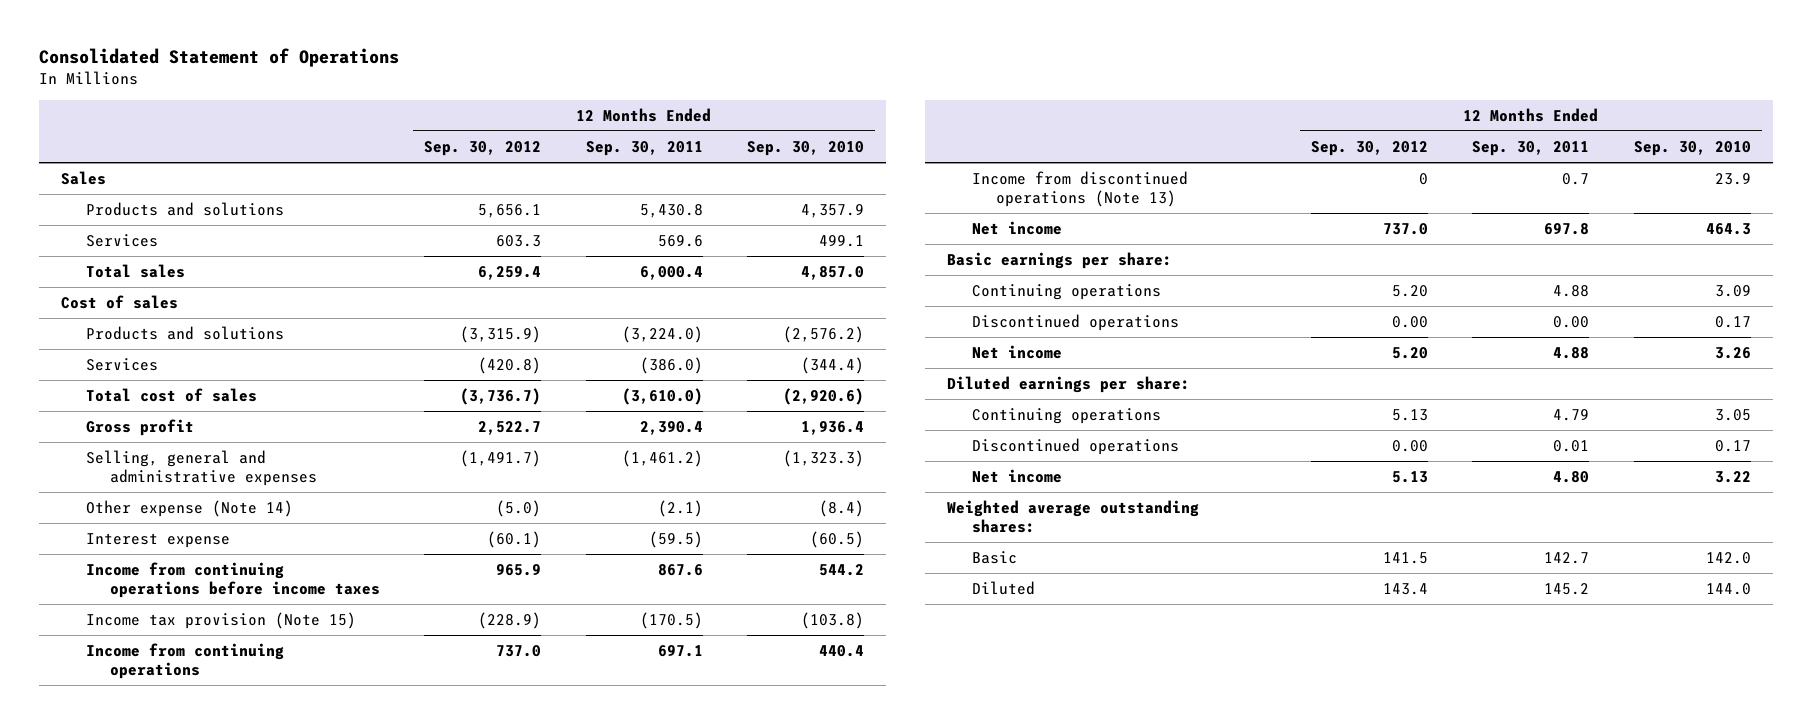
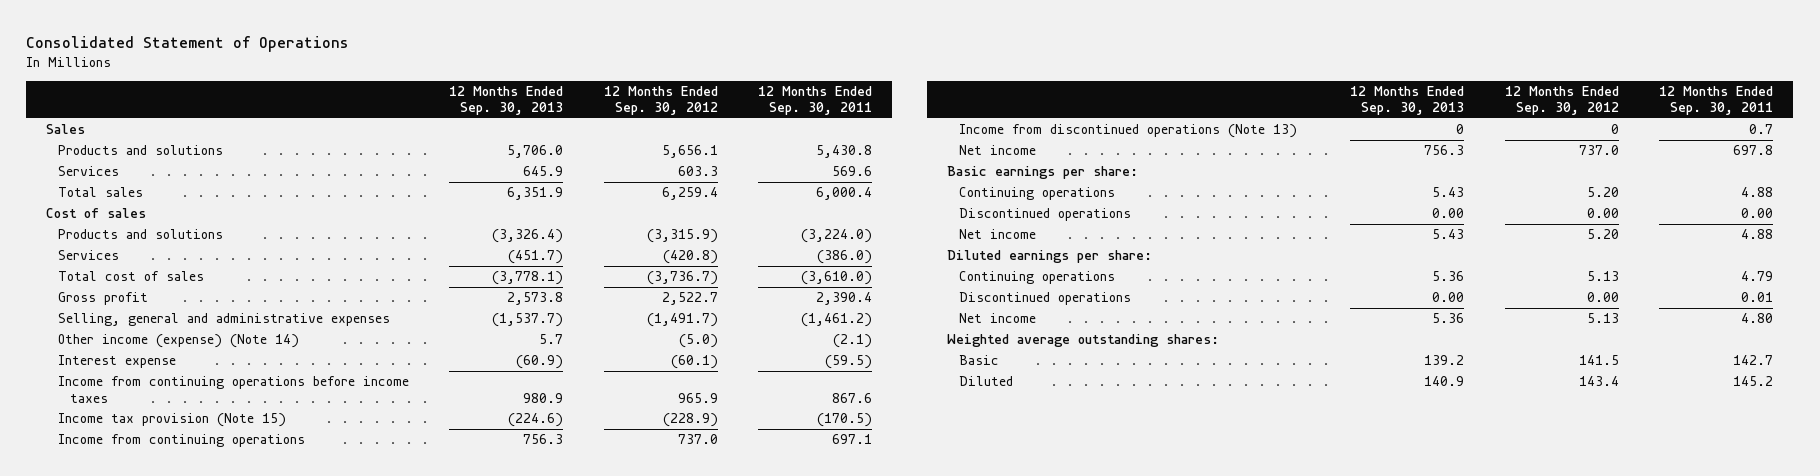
- | 12 Months Ended Sep. 30, 2012 | 12 Months Ended Sep. 30, 2011 | 12 Months Ended Sep. 30, 2010
+ | 12 Months Ended Sep. 30, 2013 | 12 Months Ended Sep. 30, 2012 | 12 Months Ended Sep. 30, 2011
- Other expense (Note 14) | (5.0) | (2.1) | (8.4)
+ Other income (expense) (Note 14) | 5.7 | (5.0) | (2.1)

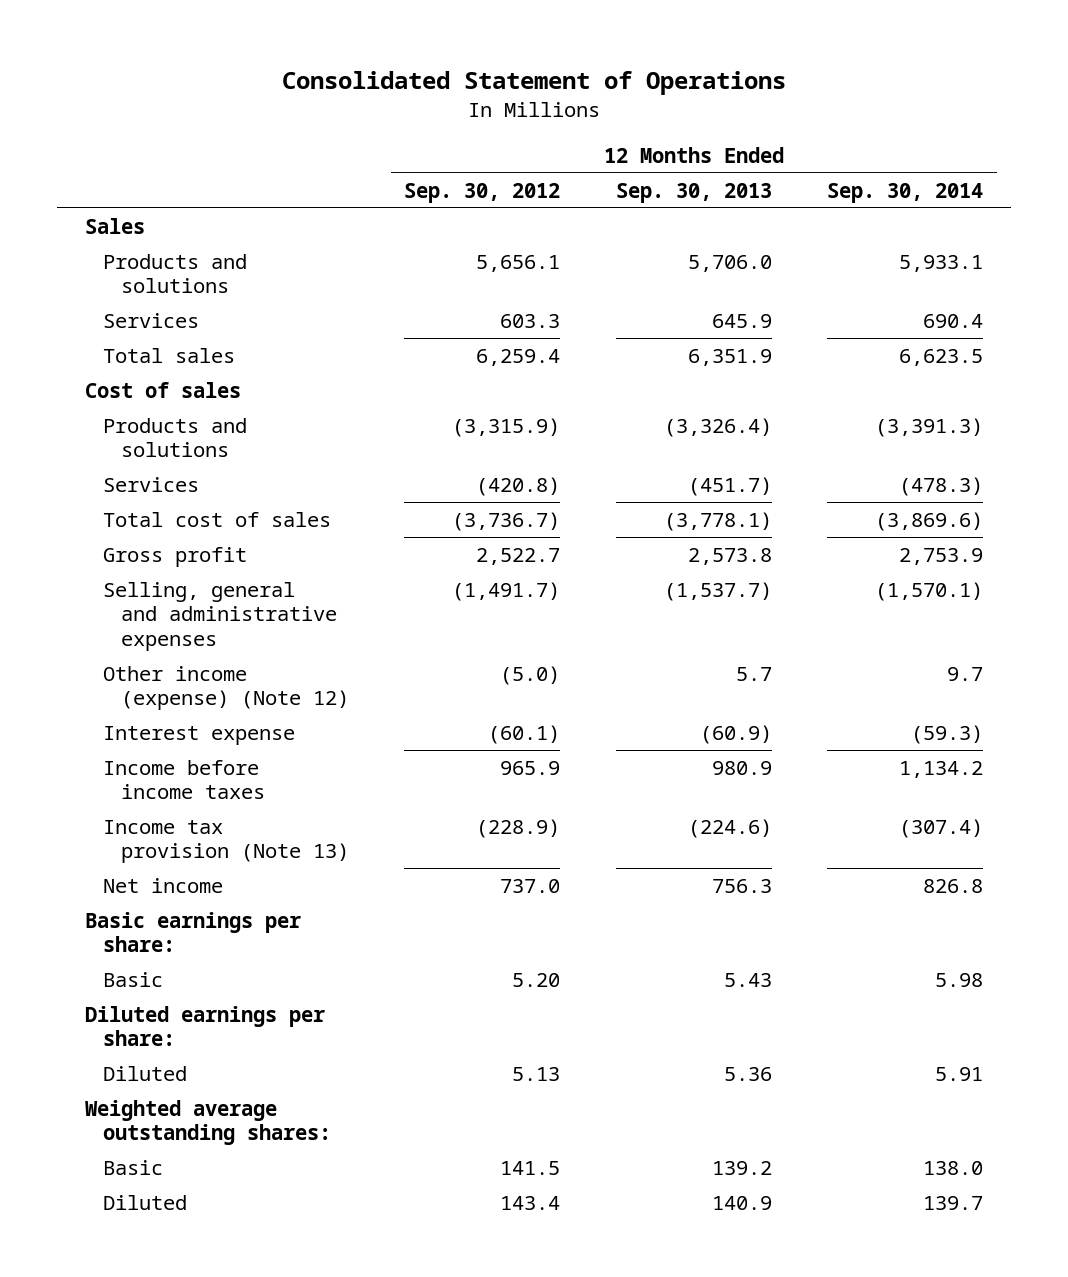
- | 12 Months Ended Sep. 30, 2013 | 12 Months Ended Sep. 30, 2012 | 12 Months Ended Sep. 30, 2011
+ | 12 Months Ended Sep. 30, 2012 | 12 Months Ended Sep. 30, 2013 | 12 Months Ended Sep. 30, 2014
- Other income (expense) (Note 14) | 5.7 | (5.0) | (2.1)
+ Other income (expense) (Note 12) | (5.0) | 5.7 | 9.7
- Income from continuing operations before income taxes | 980.9 | 965.9 | 867.6
- Income tax provision (Note 15) | (224.6) | (228.9) | (170.5)
- Income from continuing operations | 756.3 | 737.0 | 697.1
- Income from discontinued operations (Note 13) | 0 | 0 | 0.7
+ Income before income taxes | 965.9 | 980.9 | 1,134.2
+ Income tax provision (Note 13) | (228.9) | (224.6) | (307.4)
- Continuing operations | 5.43 | 5.20 | 4.88
- Discontinued operations | 0.00 | 0.00 | 0.00
- Net income | 5.43 | 5.20 | 4.88
+ Basic | 5.20 | 5.43 | 5.98
- Continuing operations | 5.36 | 5.13 | 4.79
- Discontinued operations | 0.00 | 0.00 | 0.01
- Net income | 5.36 | 5.13 | 4.80
+ Diluted | 5.13 | 5.36 | 5.91

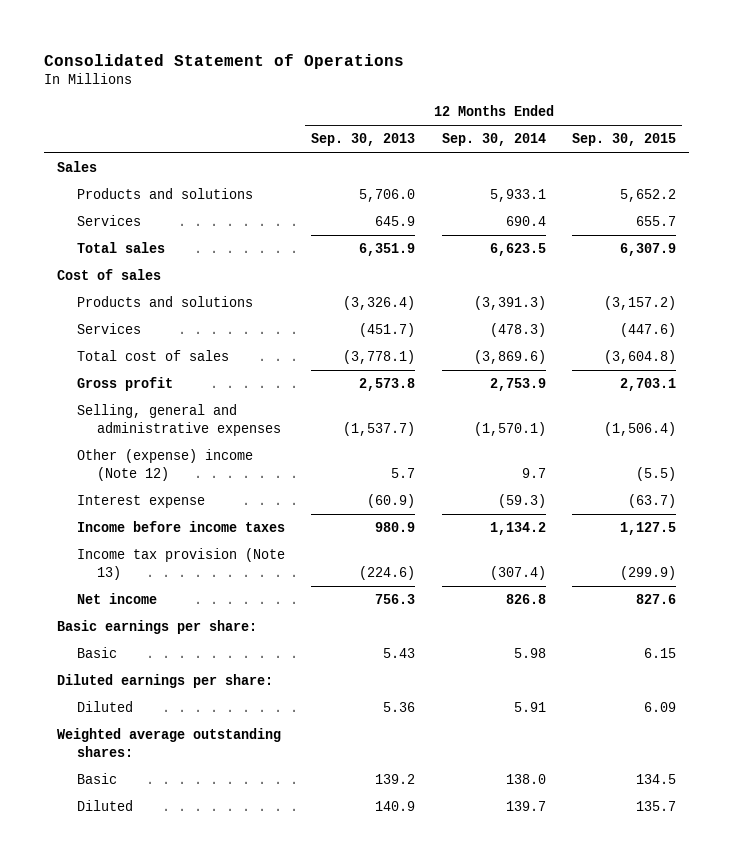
- | 12 Months Ended Sep. 30, 2012 | 12 Months Ended Sep. 30, 2013 | 12 Months Ended Sep. 30, 2014
+ | 12 Months Ended Sep. 30, 2013 | 12 Months Ended Sep. 30, 2014 | 12 Months Ended Sep. 30, 2015
- Other income (expense) (Note 12) | (5.0) | 5.7 | 9.7
+ Other (expense) income (Note 12) | 5.7 | 9.7 | (5.5)

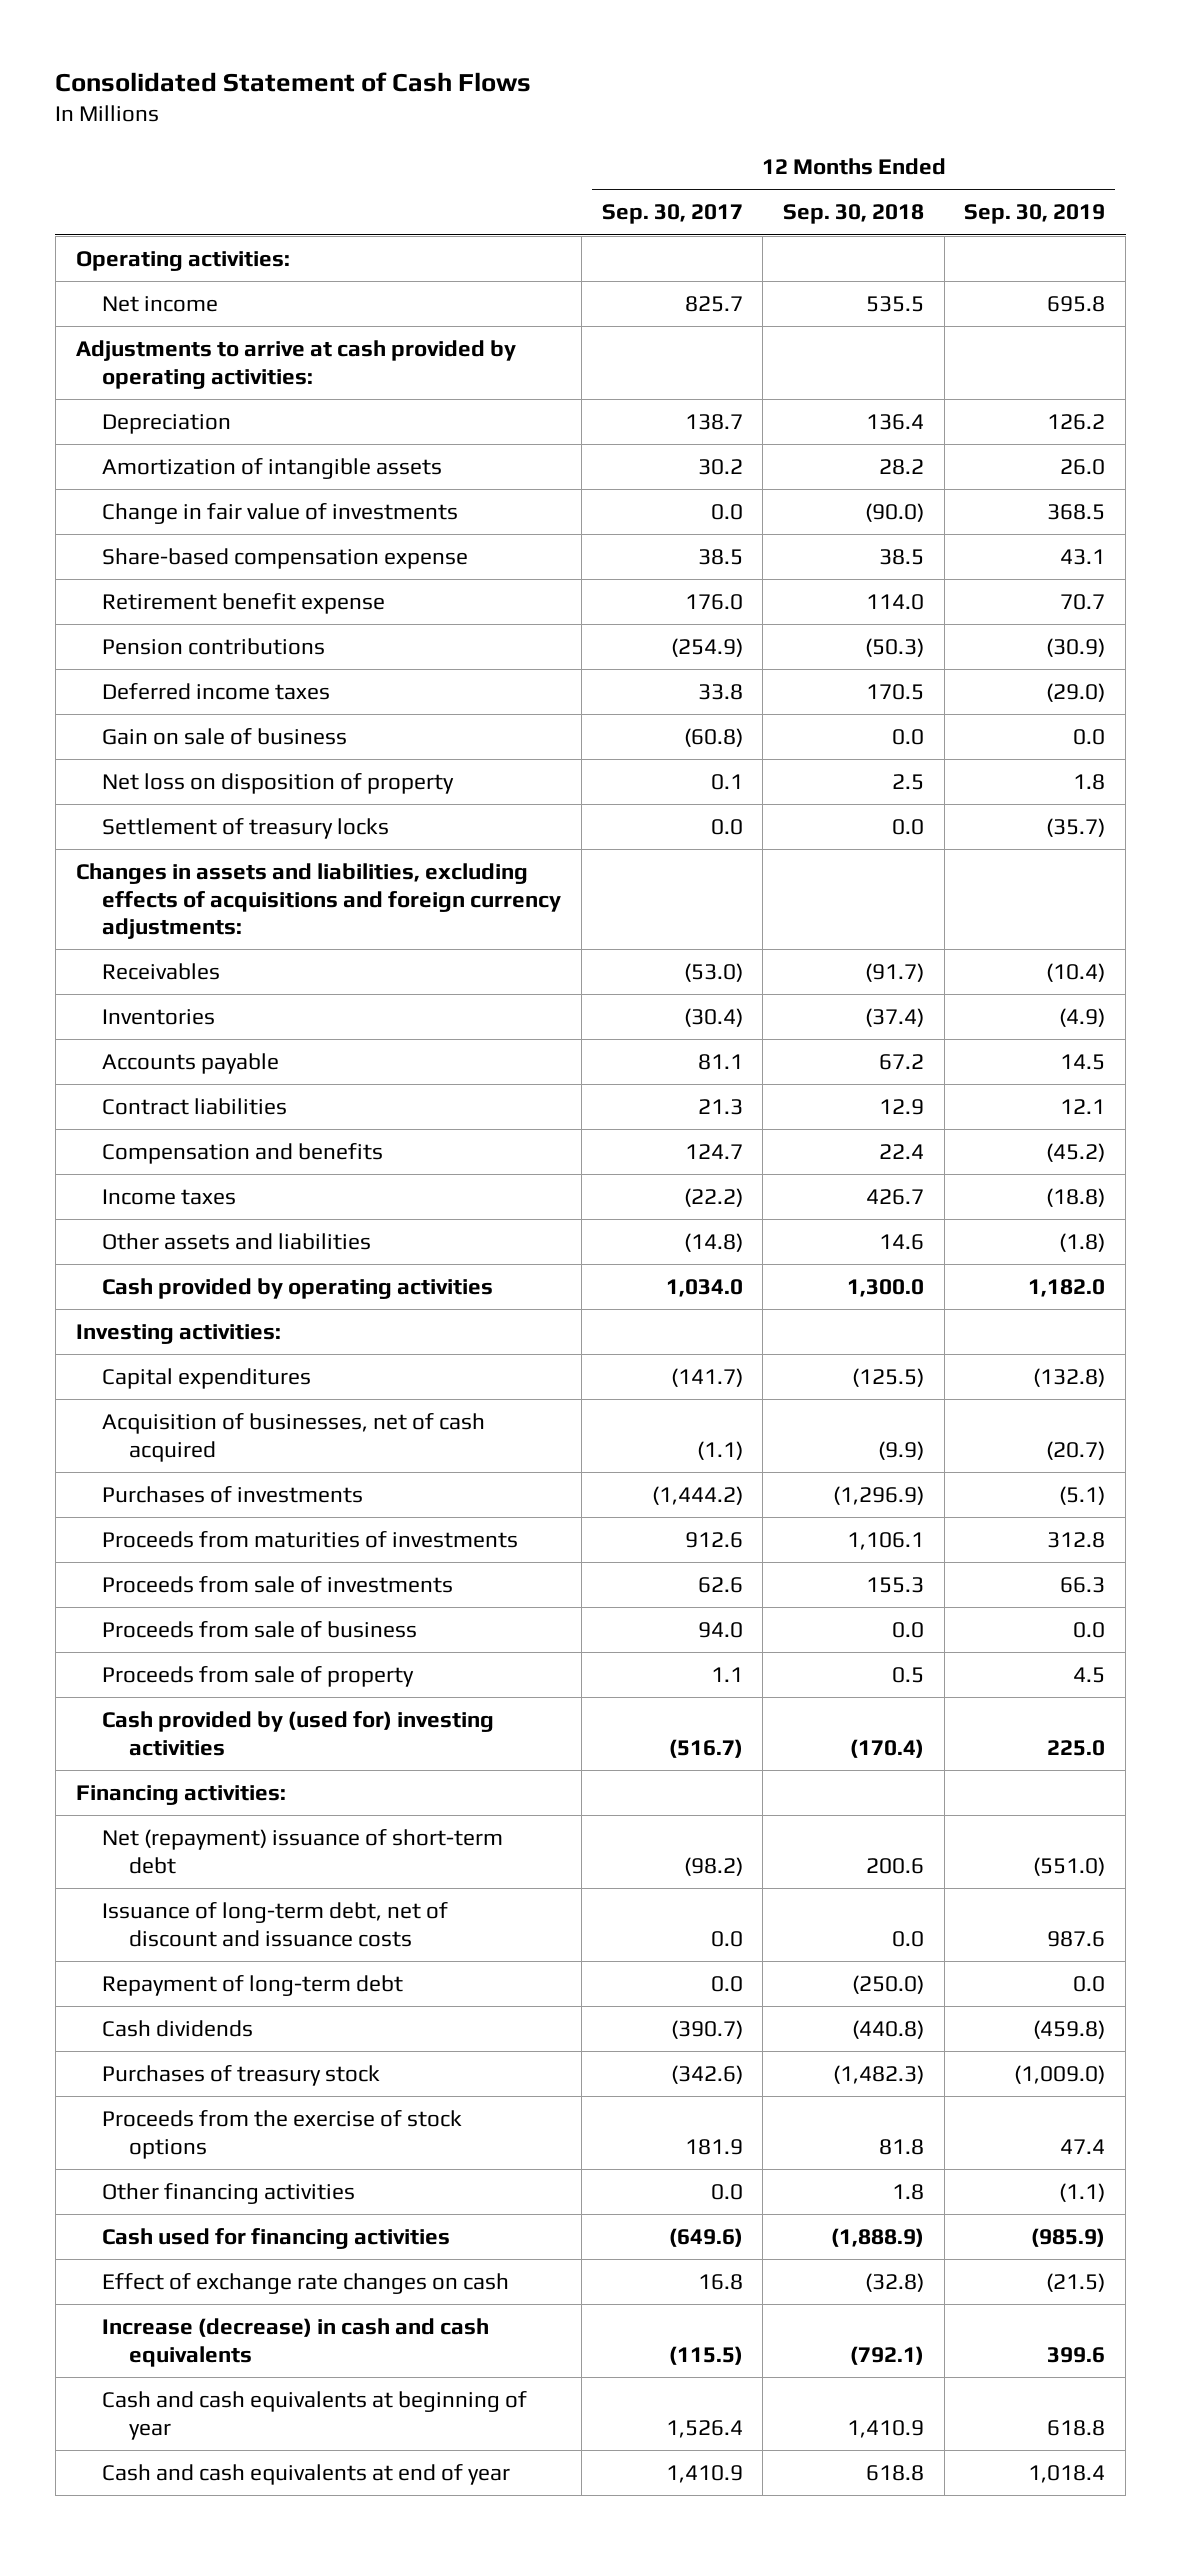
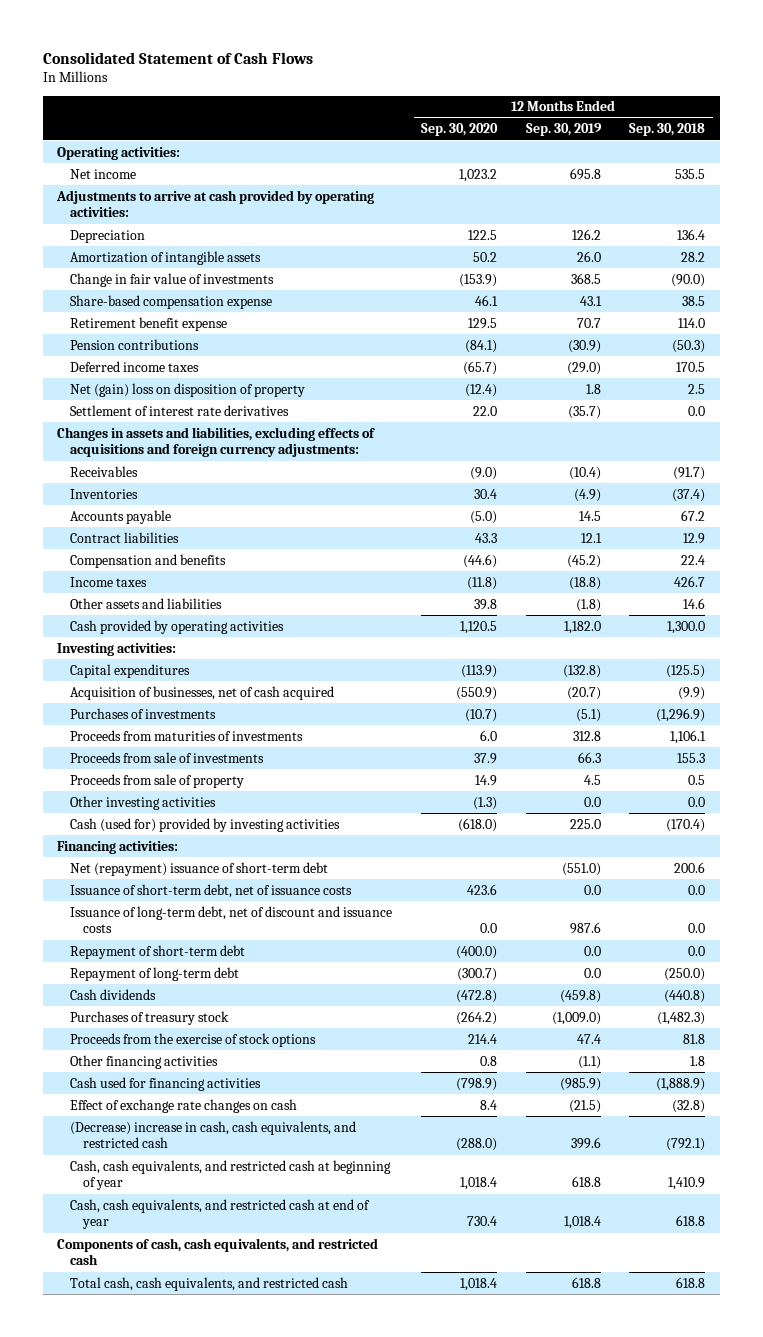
- | 12 Months Ended Sep. 30, 2017 | 12 Months Ended Sep. 30, 2018 | 12 Months Ended Sep. 30, 2019
+ | 12 Months Ended Sep. 30, 2020 | 12 Months Ended Sep. 30, 2019 | 12 Months Ended Sep. 30, 2018
- Gain on sale of business | (60.8) | 0.0 | 0.0
- Net loss on disposition of property | 0.1 | 2.5 | 1.8
- Settlement of treasury locks | 0.0 | 0.0 | (35.7)
+ Net (gain) loss on disposition of property | (12.4) | 1.8 | 2.5
+ Settlement of interest rate derivatives | 22.0 | (35.7) | 0.0
- Proceeds from sale of business | 94.0 | 0.0 | 0.0
- Cash provided by (used for) investing activities | (516.7) | (170.4) | 225.0
+ Other investing activities | (1.3) | 0.0 | 0.0
+ Cash (used for) provided by investing activities | (618.0) | 225.0 | (170.4)
+ Issuance of short-term debt, net of issuance costs | 423.6 | 0.0 | 0.0
+ Repayment of short-term debt | (400.0) | 0.0 | 0.0
- Increase (decrease) in cash and cash equivalents | (115.5) | (792.1) | 399.6
- Cash and cash equivalents at beginning of year | 1,526.4 | 1,410.9 | 618.8
- Cash and cash equivalents at end of year | 1,410.9 | 618.8 | 1,018.4
+ (Decrease) increase in cash, cash equivalents, and restricted cash | (288.0) | 399.6 | (792.1)
+ Cash, cash equivalents, and restricted cash at beginning of year | 1,018.4 | 618.8 | 1,410.9
+ Cash, cash equivalents, and restricted cash at end of year | 730.4 | 1,018.4 | 618.8
+ Components of cash, cash equivalents, and restricted cash
+ Total cash, cash equivalents, and restricted cash | 1,018.4 | 618.8 | 618.8

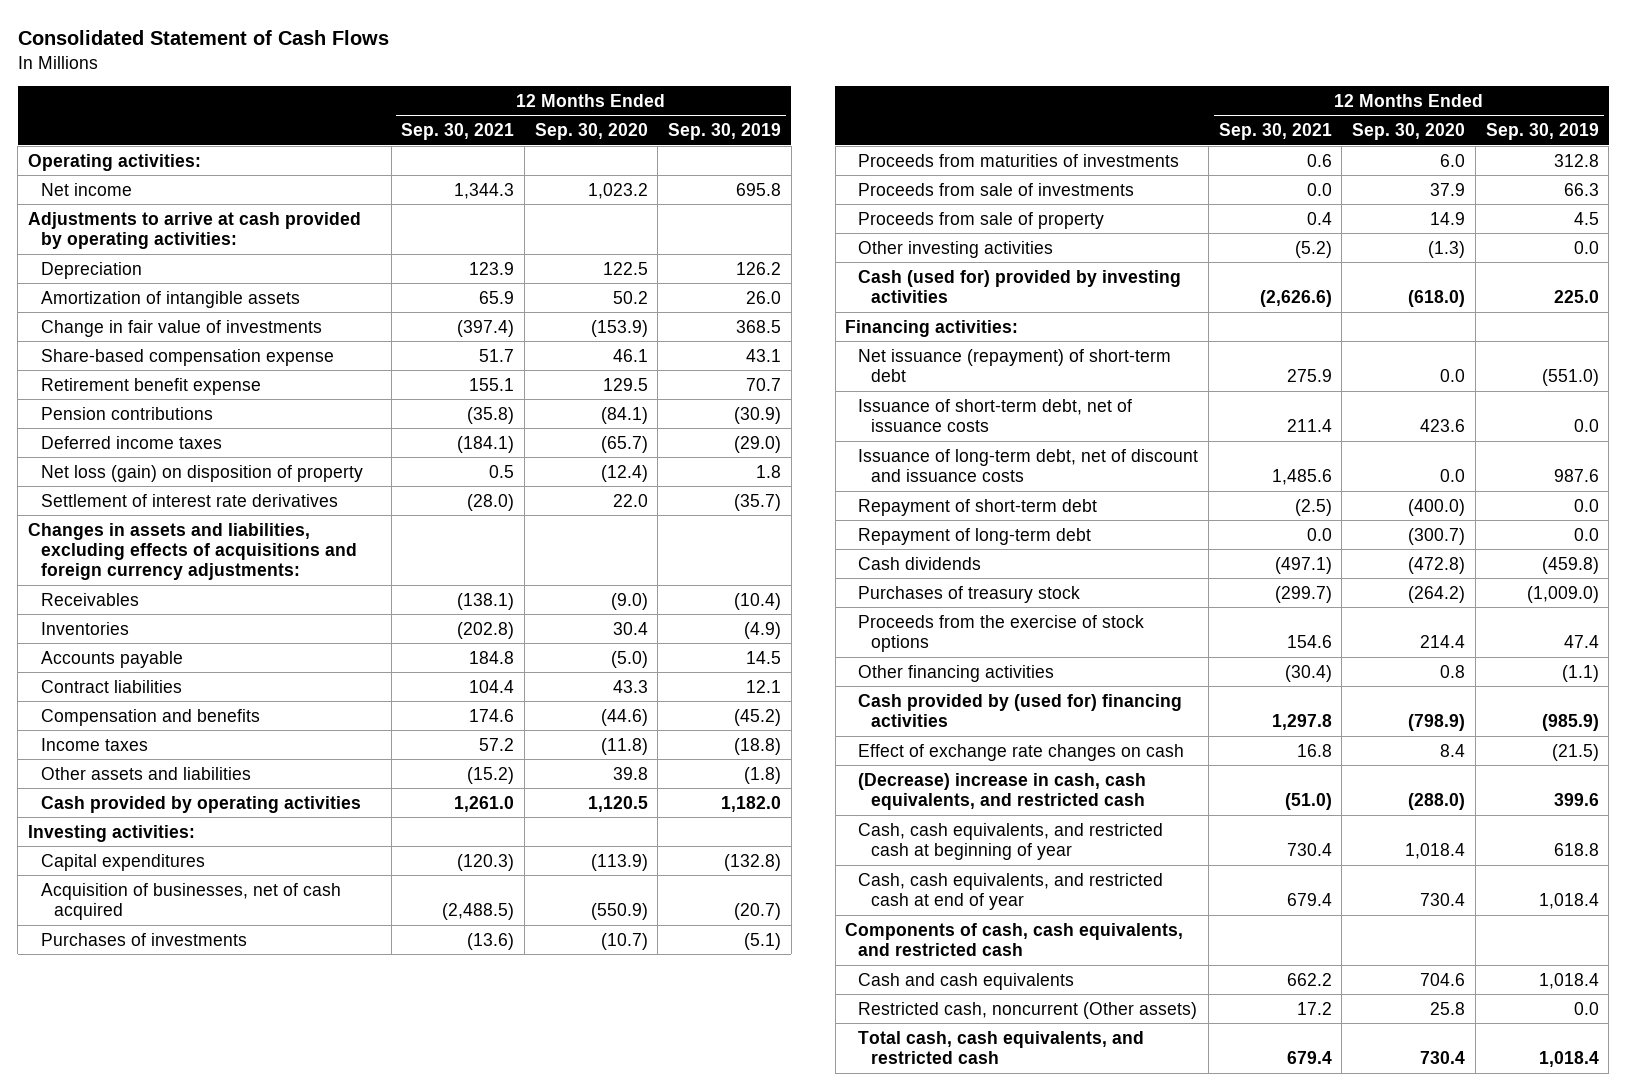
- | 12 Months Ended Sep. 30, 2020 | 12 Months Ended Sep. 30, 2019 | 12 Months Ended Sep. 30, 2018
+ | 12 Months Ended Sep. 30, 2021 | 12 Months Ended Sep. 30, 2020 | 12 Months Ended Sep. 30, 2019
- Net (gain) loss on disposition of property | (12.4) | 1.8 | 2.5
+ Net loss (gain) on disposition of property | 0.5 | (12.4) | 1.8
- Net (repayment) issuance of short-term debt | | (551.0) | 200.6
+ Net issuance (repayment) of short-term debt | 275.9 | 0.0 | (551.0)
- Cash used for financing activities | (798.9) | (985.9) | (1,888.9)
+ Cash provided by (used for) financing activities | 1,297.8 | (798.9) | (985.9)
- Total cash, cash equivalents, and restricted cash | 1,018.4 | 618.8 | 618.8
+ Cash and cash equivalents | 662.2 | 704.6 | 1,018.4
+ Restricted cash, noncurrent (Other assets) | 17.2 | 25.8 | 0.0
+ Total cash, cash equivalents, and restricted cash | 679.4 | 730.4 | 1,018.4

